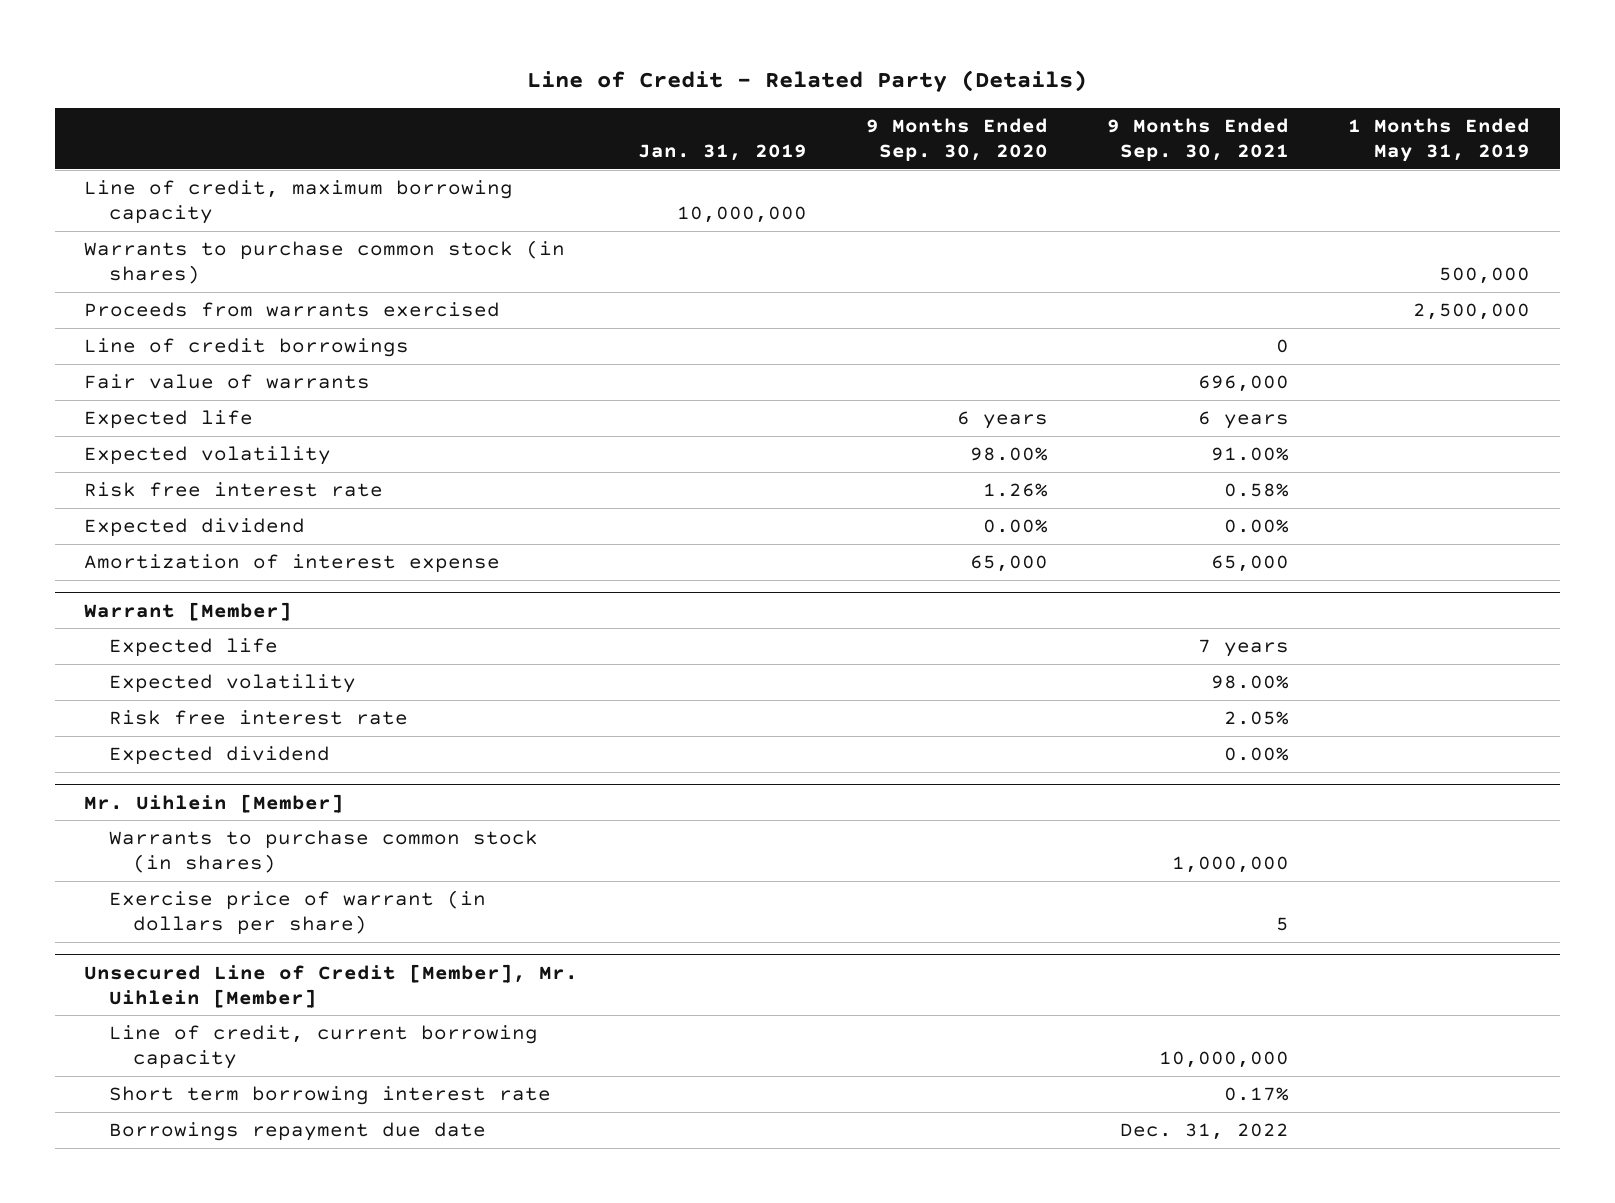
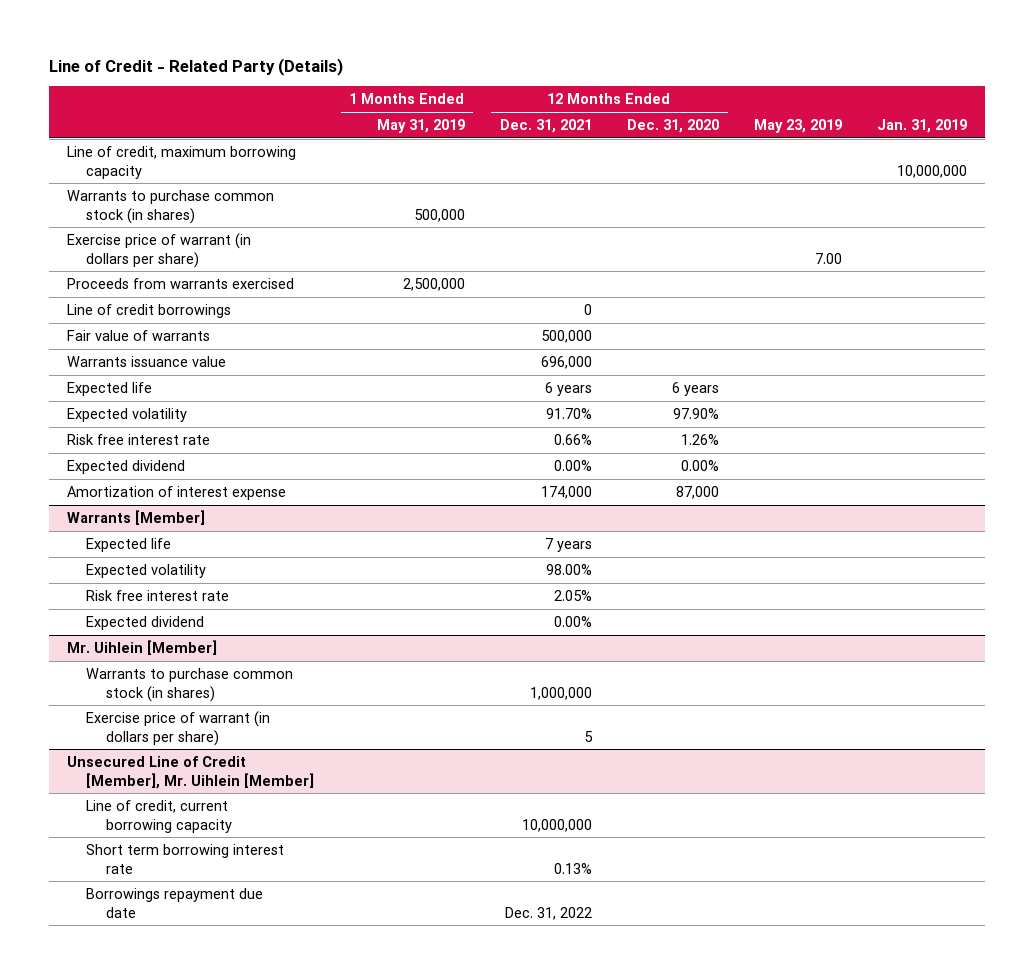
- | Jan. 31, 2019 | 9 Months Ended Sep. 30, 2020 | 9 Months Ended Sep. 30, 2021 | 1 Months Ended May 31, 2019
+ | 1 Months Ended May 31, 2019 | 12 Months Ended Dec. 31, 2021 | 12 Months Ended Dec. 31, 2020 | May 23, 2019 | Jan. 31, 2019
+ Exercise price of warrant (in dollars per share) | | | | 7.00 |
+ Warrants issuance value | | 696,000 | | |
- Warrant [Member]
+ Warrants [Member]

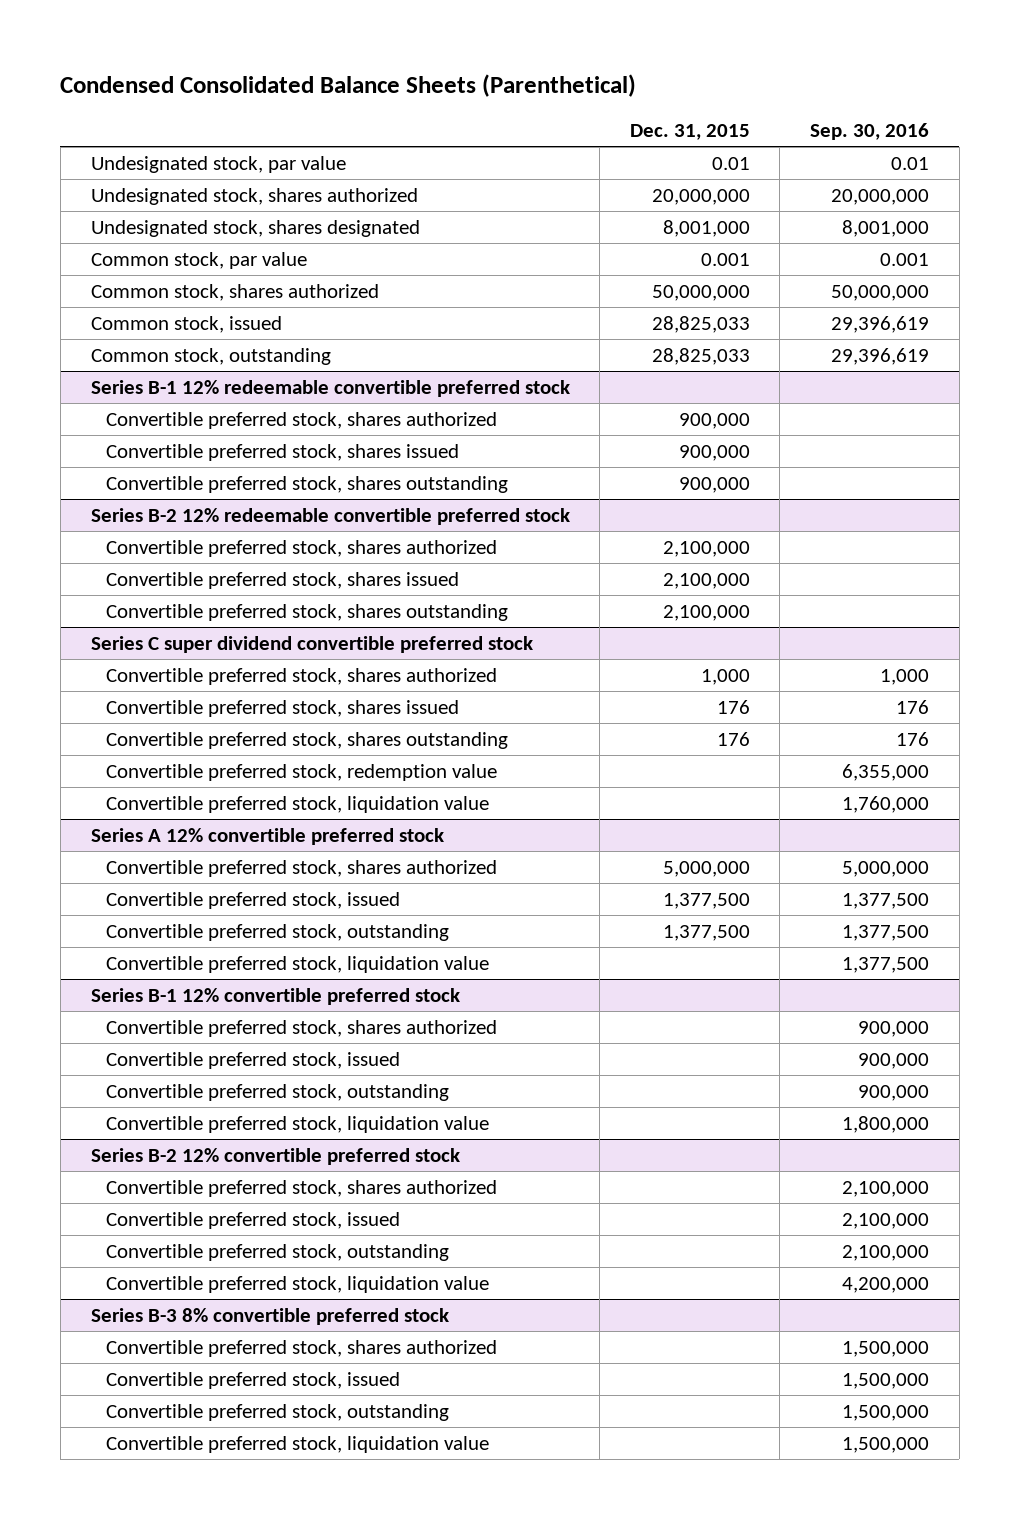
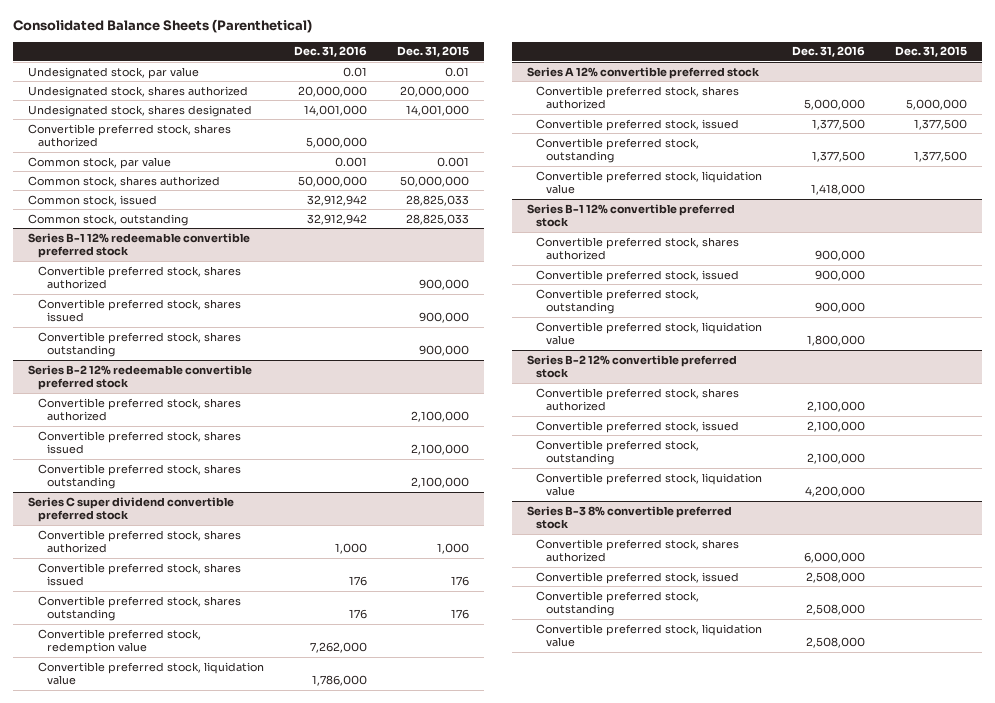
- Condensed Consolidated Balance Sheets (Parenthetical)
+ Consolidated Balance Sheets (Parenthetical)
- | Dec. 31, 2015 | Sep. 30, 2016
+ | Dec. 31, 2016 | Dec. 31, 2015
- Undesignated stock, shares designated | 8,001,000 | 8,001,000
+ Undesignated stock, shares designated | 14,001,000 | 14,001,000
+ Convertible preferred stock, shares authorized | 5,000,000 |

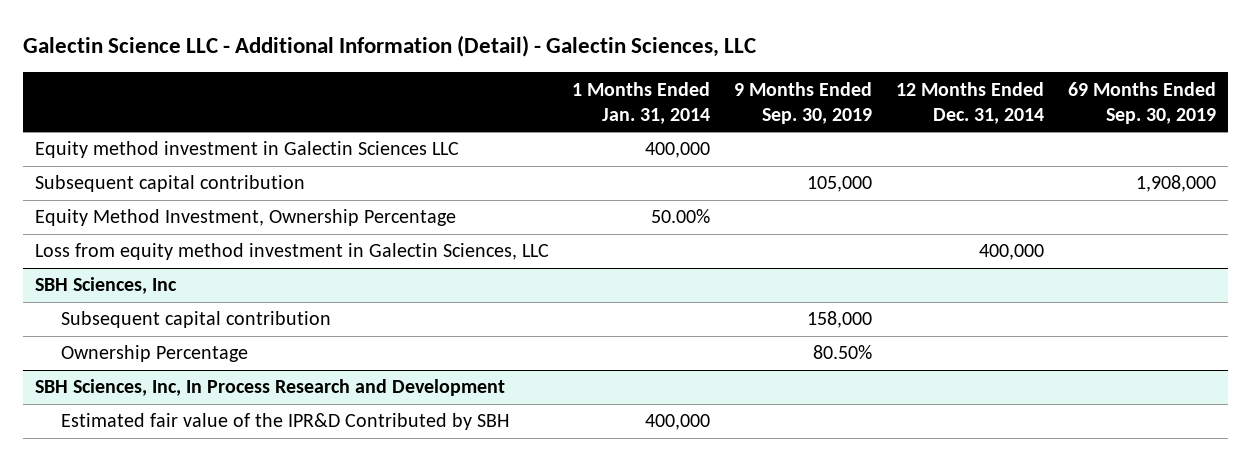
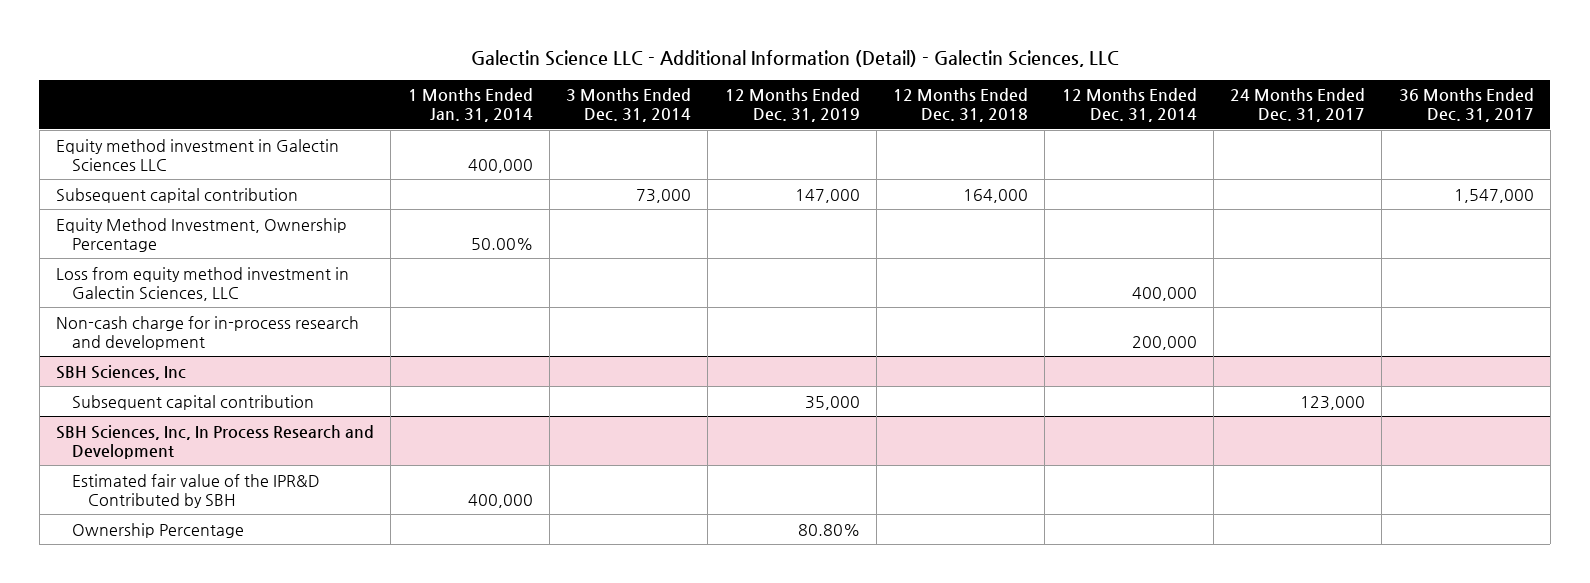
- | 1 Months Ended Jan. 31, 2014 | 9 Months Ended Sep. 30, 2019 | 12 Months Ended Dec. 31, 2014 | 69 Months Ended Sep. 30, 2019
+ | 1 Months Ended Jan. 31, 2014 | 3 Months Ended Dec. 31, 2014 | 12 Months Ended Dec. 31, 2019 | 12 Months Ended Dec. 31, 2018 | 12 Months Ended Dec. 31, 2014 | 24 Months Ended Dec. 31, 2017 | 36 Months Ended Dec. 31, 2017
+ Non-cash charge for in-process research and development | | | | | 200,000 | |
@ SBH Sciences, Inc
- Ownership Percentage | | 80.50% | |
@ SBH Sciences, Inc, In Process Research and Development
+ Ownership Percentage | | | 80.80% | | | |

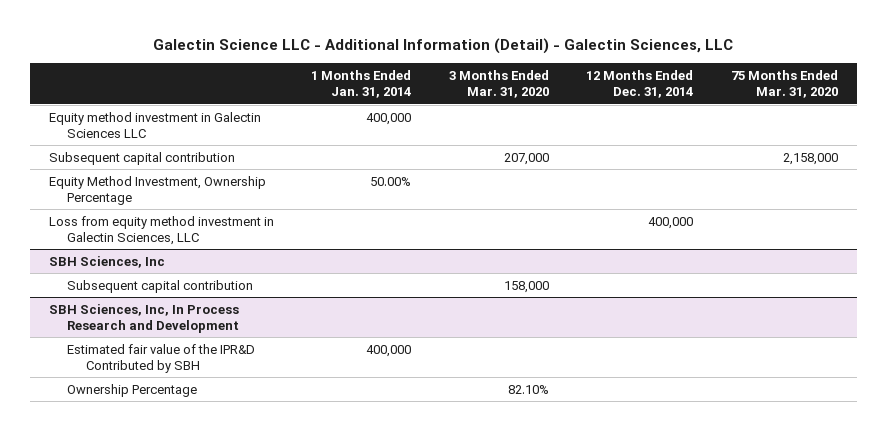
- | 1 Months Ended Jan. 31, 2014 | 3 Months Ended Dec. 31, 2014 | 12 Months Ended Dec. 31, 2019 | 12 Months Ended Dec. 31, 2018 | 12 Months Ended Dec. 31, 2014 | 24 Months Ended Dec. 31, 2017 | 36 Months Ended Dec. 31, 2017
+ | 1 Months Ended Jan. 31, 2014 | 3 Months Ended Mar. 31, 2020 | 12 Months Ended Dec. 31, 2014 | 75 Months Ended Mar. 31, 2020
- Non-cash charge for in-process research and development | | | | | 200,000 | |

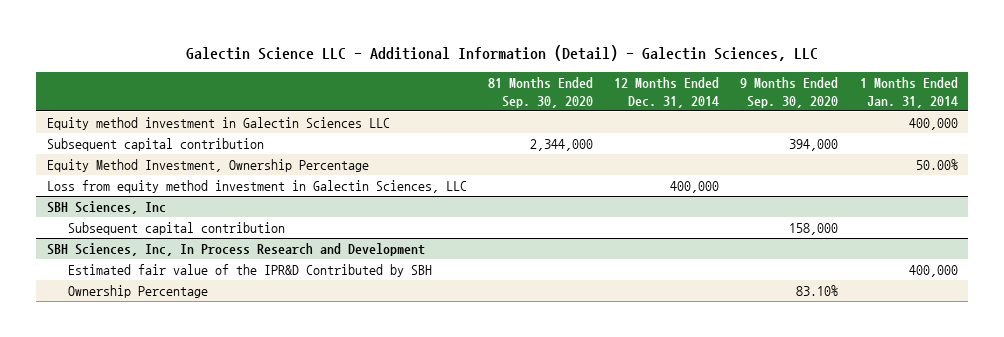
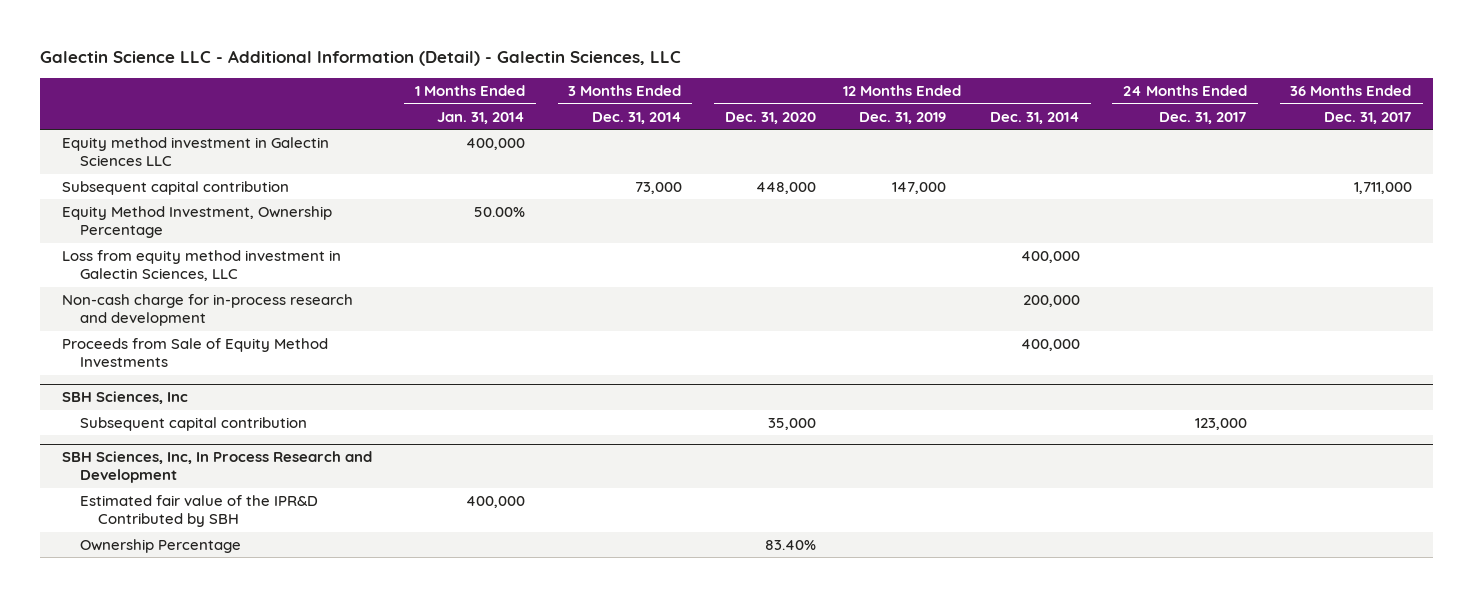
- | 81 Months Ended Sep. 30, 2020 | 12 Months Ended Dec. 31, 2014 | 9 Months Ended Sep. 30, 2020 | 1 Months Ended Jan. 31, 2014
+ | 1 Months Ended Jan. 31, 2014 | 3 Months Ended Dec. 31, 2014 | 12 Months Ended Dec. 31, 2020 | 12 Months Ended Dec. 31, 2019 | 12 Months Ended Dec. 31, 2014 | 24 Months Ended Dec. 31, 2017 | 36 Months Ended Dec. 31, 2017
+ Non-cash charge for in-process research and development | | | | | 200,000 | |
+ Proceeds from Sale of Equity Method Investments | | | | | 400,000 | |

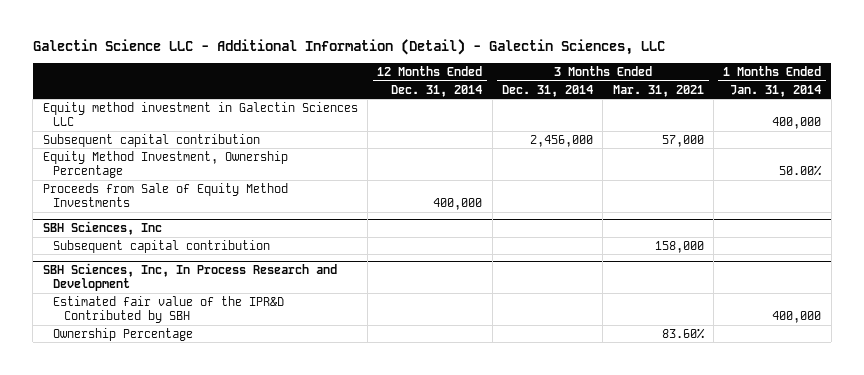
- | 1 Months Ended Jan. 31, 2014 | 3 Months Ended Dec. 31, 2014 | 12 Months Ended Dec. 31, 2020 | 12 Months Ended Dec. 31, 2019 | 12 Months Ended Dec. 31, 2014 | 24 Months Ended Dec. 31, 2017 | 36 Months Ended Dec. 31, 2017
+ | 12 Months Ended Dec. 31, 2014 | 3 Months Ended Dec. 31, 2014 | 3 Months Ended Mar. 31, 2021 | 1 Months Ended Jan. 31, 2014
- Subsequent capital contribution | | 73,000 | 448,000 | 147,000 | | | 1,711,000
+ Subsequent capital contribution | | 2,456,000 | 57,000 |
- Loss from equity method investment in Galectin Sciences, LLC | | | | | 400,000 | |
- Non-cash charge for in-process research and development | | | | | 200,000 | |

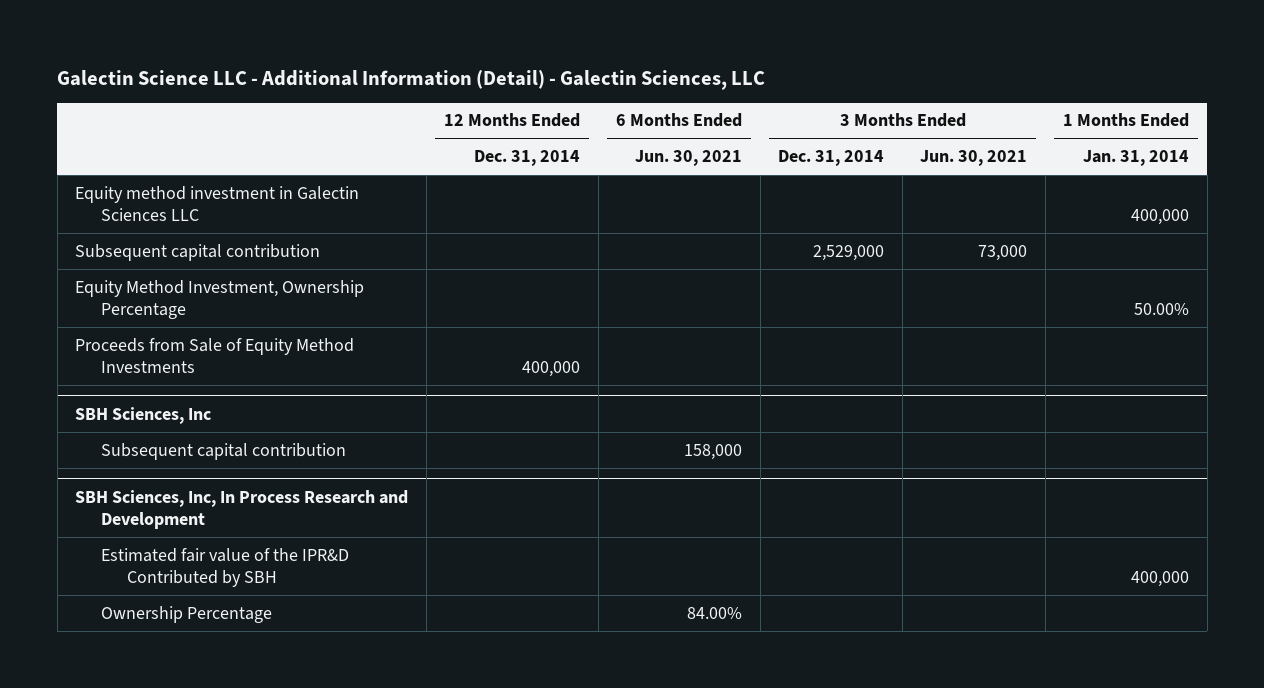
- | 12 Months Ended Dec. 31, 2014 | 3 Months Ended Dec. 31, 2014 | 3 Months Ended Mar. 31, 2021 | 1 Months Ended Jan. 31, 2014
+ | 12 Months Ended Dec. 31, 2014 | 6 Months Ended Jun. 30, 2021 | 3 Months Ended Dec. 31, 2014 | 3 Months Ended Jun. 30, 2021 | 1 Months Ended Jan. 31, 2014
- Subsequent capital contribution | | 2,456,000 | 57,000 |
+ Subsequent capital contribution | | | 2,529,000 | 73,000 |

